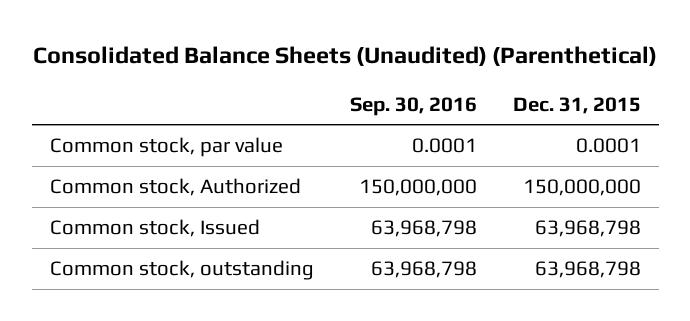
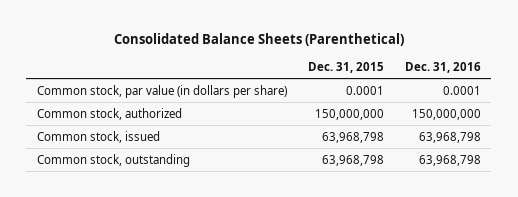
- Consolidated Balance Sheets (Unaudited) (Parenthetical)
+ Consolidated Balance Sheets (Parenthetical)
- | Sep. 30, 2016 | Dec. 31, 2015
+ | Dec. 31, 2015 | Dec. 31, 2016
- Common stock, par value | 0.0001 | 0.0001
- Common stock, Authorized | 150,000,000 | 150,000,000
- Common stock, Issued | 63,968,798 | 63,968,798
+ Common stock, par value (in dollars per share) | 0.0001 | 0.0001
+ Common stock, authorized | 150,000,000 | 150,000,000
+ Common stock, issued | 63,968,798 | 63,968,798

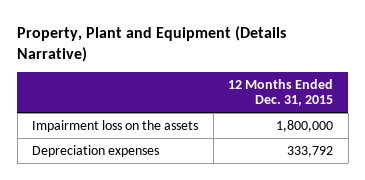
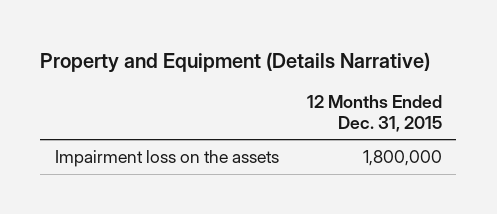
- Property, Plant and Equipment (Details Narrative)
+ Property and Equipment (Details Narrative)
- Depreciation expenses | 333,792

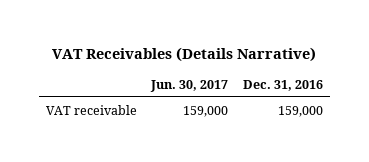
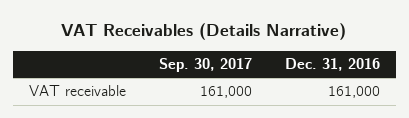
- | Jun. 30, 2017 | Dec. 31, 2016
+ | Sep. 30, 2017 | Dec. 31, 2016
- VAT receivable | 159,000 | 159,000
+ VAT receivable | 161,000 | 161,000

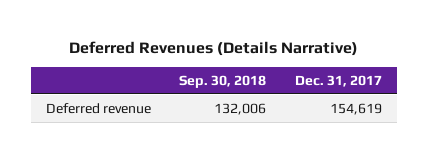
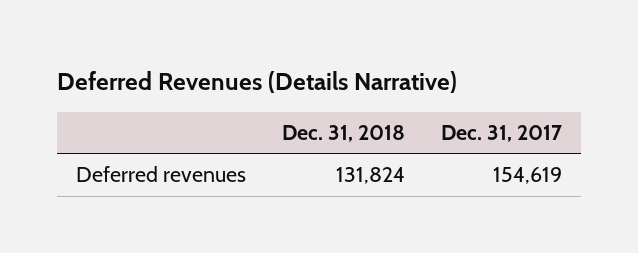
- | Sep. 30, 2018 | Dec. 31, 2017
+ | Dec. 31, 2018 | Dec. 31, 2017
- Deferred revenue | 132,006 | 154,619
+ Deferred revenues | 131,824 | 154,619

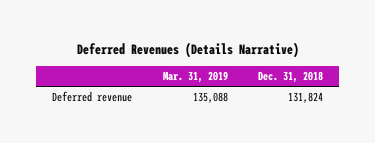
- | Dec. 31, 2018 | Dec. 31, 2017
+ | Mar. 31, 2019 | Dec. 31, 2018
- Deferred revenues | 131,824 | 154,619
+ Deferred revenue | 135,088 | 131,824

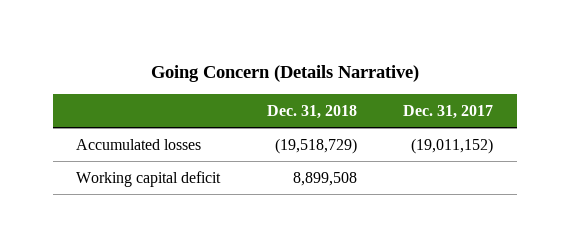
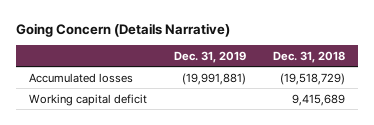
- | Dec. 31, 2018 | Dec. 31, 2017
+ | Dec. 31, 2019 | Dec. 31, 2018
- Working capital deficit | 8,899,508 |
+ Working capital deficit | | 9,415,689

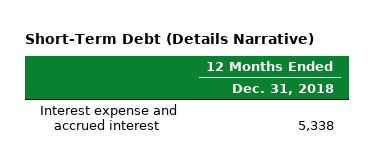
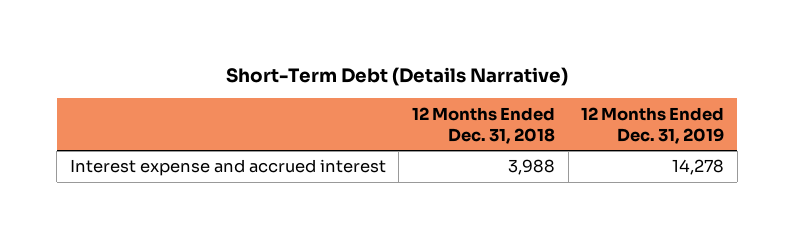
- | 12 Months Ended Dec. 31, 2018
+ | 12 Months Ended Dec. 31, 2018 | 12 Months Ended Dec. 31, 2019
- Interest expense and accrued interest | 5,338
+ Interest expense and accrued interest | 3,988 | 14,278

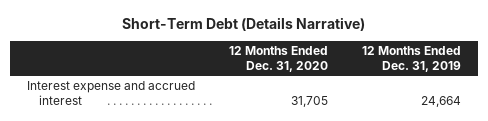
- | 12 Months Ended Dec. 31, 2018 | 12 Months Ended Dec. 31, 2019
+ | 12 Months Ended Dec. 31, 2020 | 12 Months Ended Dec. 31, 2019
- Interest expense and accrued interest | 3,988 | 14,278
+ Interest expense and accrued interest | 31,705 | 24,664

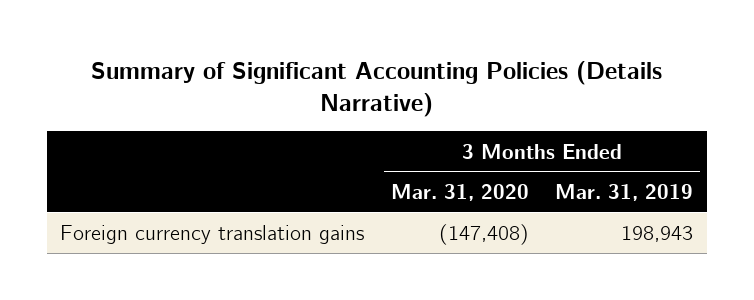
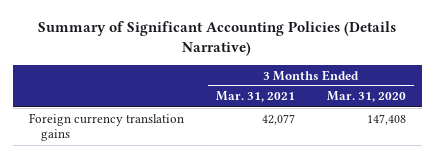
- | 3 Months Ended Mar. 31, 2020 | 3 Months Ended Mar. 31, 2019
+ | 3 Months Ended Mar. 31, 2021 | 3 Months Ended Mar. 31, 2020
- Foreign currency translation gains | (147,408) | 198,943
+ Foreign currency translation gains | 42,077 | 147,408

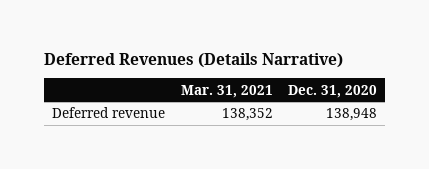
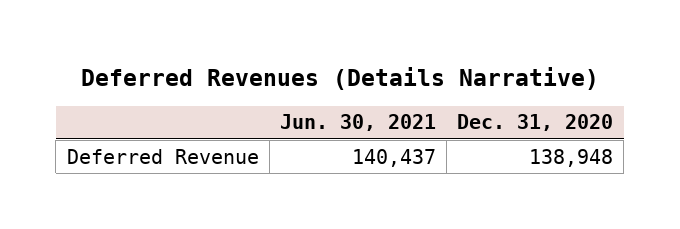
- | Mar. 31, 2021 | Dec. 31, 2020
+ | Jun. 30, 2021 | Dec. 31, 2020
- Deferred revenue | 138,352 | 138,948
+ Deferred Revenue | 140,437 | 138,948

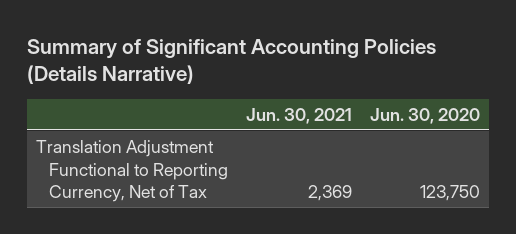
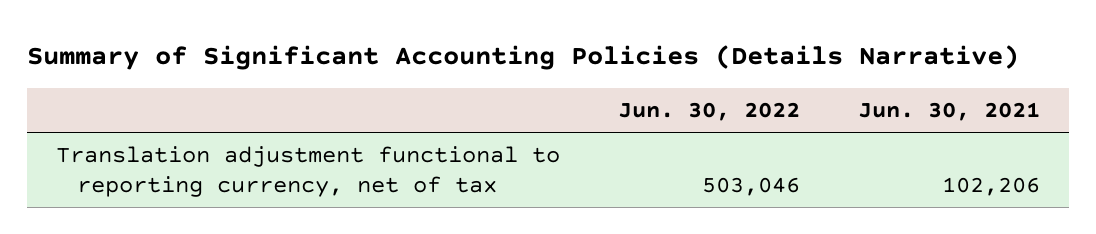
- | Jun. 30, 2021 | Jun. 30, 2020
+ | Jun. 30, 2022 | Jun. 30, 2021
- Translation Adjustment Functional to Reporting Currency, Net of Tax | 2,369 | 123,750
+ Translation adjustment functional to reporting currency, net of tax | 503,046 | 102,206

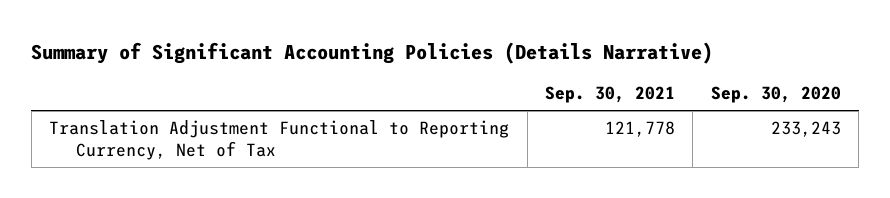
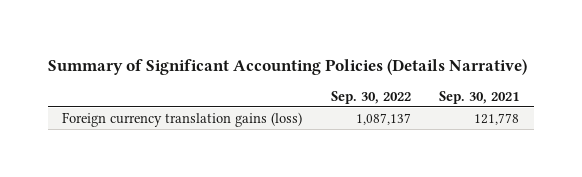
- | Sep. 30, 2021 | Sep. 30, 2020
+ | Sep. 30, 2022 | Sep. 30, 2021
- Translation Adjustment Functional to Reporting Currency, Net of Tax | 121,778 | 233,243
+ Foreign currency translation gains (loss) | 1,087,137 | 121,778

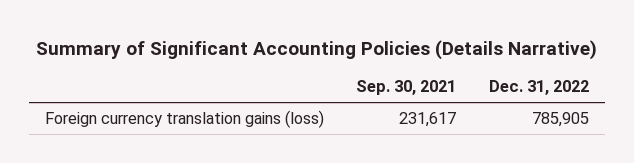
- | Sep. 30, 2022 | Sep. 30, 2021
+ | Sep. 30, 2021 | Dec. 31, 2022
- Foreign currency translation gains (loss) | 1,087,137 | 121,778
+ Foreign currency translation gains (loss) | 231,617 | 785,905

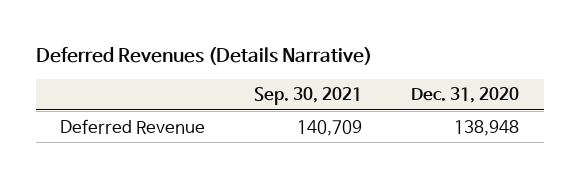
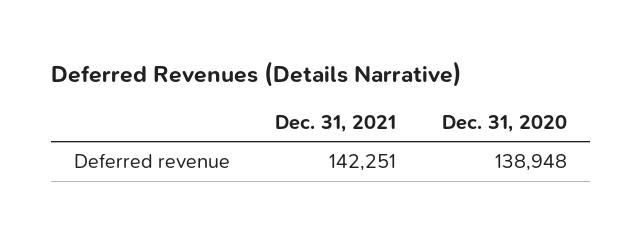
- | Sep. 30, 2021 | Dec. 31, 2020
+ | Dec. 31, 2021 | Dec. 31, 2020
- Deferred Revenue | 140,709 | 138,948
+ Deferred revenue | 142,251 | 138,948

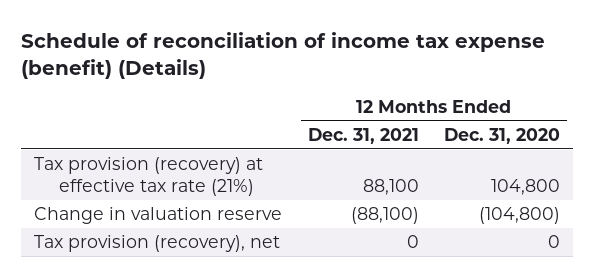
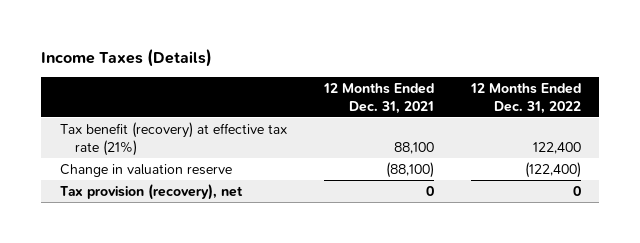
- Schedule of reconciliation of income tax expense (benefit) (Details)
+ Income Taxes (Details)
- | 12 Months Ended Dec. 31, 2021 | 12 Months Ended Dec. 31, 2020
+ | 12 Months Ended Dec. 31, 2021 | 12 Months Ended Dec. 31, 2022
- Tax provision (recovery) at effective tax rate (21%) | 88,100 | 104,800
+ Tax benefit (recovery) at effective tax rate (21%) | 88,100 | 122,400

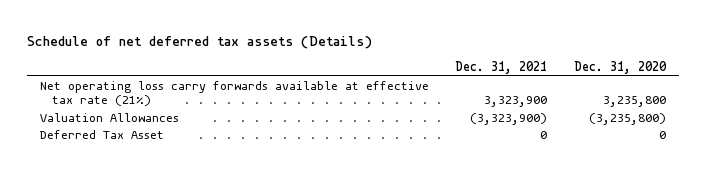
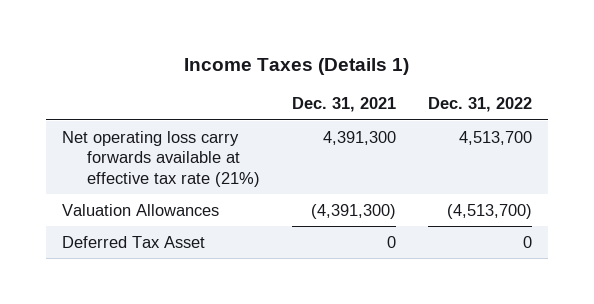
- Schedule of net deferred tax assets (Details)
+ Income Taxes (Details 1)
- | Dec. 31, 2021 | Dec. 31, 2020
+ | Dec. 31, 2021 | Dec. 31, 2022
- Net operating loss carry forwards available at effective tax rate (21%) | 3,323,900 | 3,235,800
- Valuation Allowances | (3,323,900) | (3,235,800)
+ Net operating loss carry forwards available at effective tax rate (21%) | 4,391,300 | 4,513,700
+ Valuation Allowances | (4,391,300) | (4,513,700)

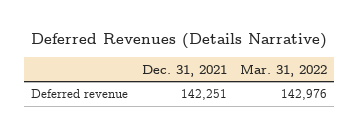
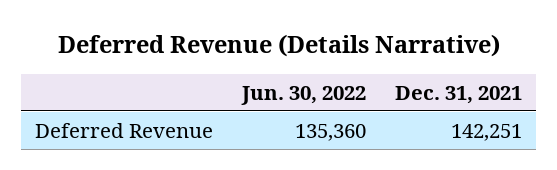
- Deferred Revenues (Details Narrative)
+ Deferred Revenue (Details Narrative)
- | Dec. 31, 2021 | Mar. 31, 2022
+ | Jun. 30, 2022 | Dec. 31, 2021
- Deferred revenue | 142,251 | 142,976
+ Deferred Revenue | 135,360 | 142,251

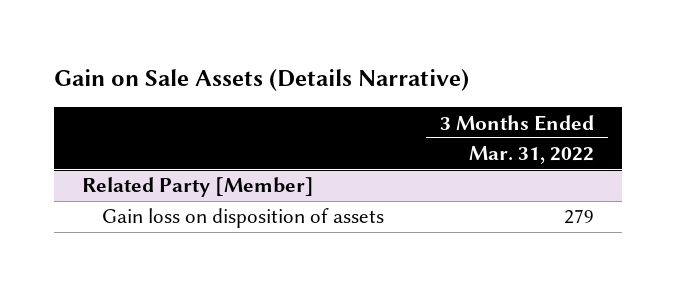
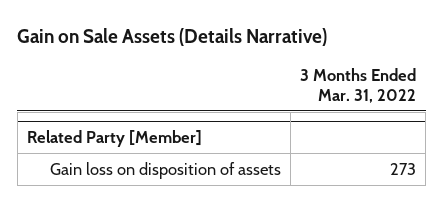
@ Related Party [Member]
- Gain loss on disposition of assets | 279
+ Gain loss on disposition of assets | 273

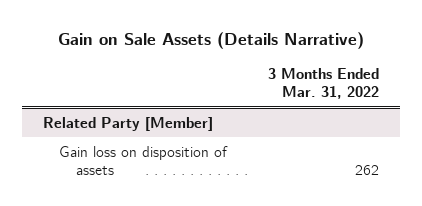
@ Related Party [Member]
- Gain loss on disposition of assets | 273
+ Gain loss on disposition of assets | 262

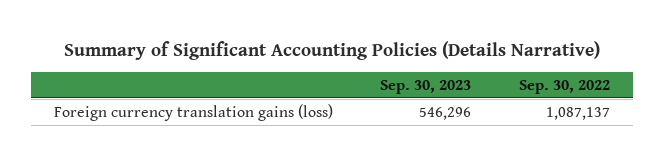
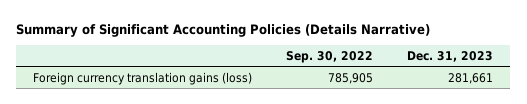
- | Sep. 30, 2023 | Sep. 30, 2022
+ | Sep. 30, 2022 | Dec. 31, 2023
- Foreign currency translation gains (loss) | 546,296 | 1,087,137
+ Foreign currency translation gains (loss) | 785,905 | 281,661

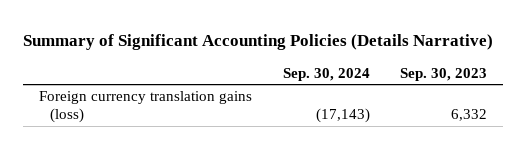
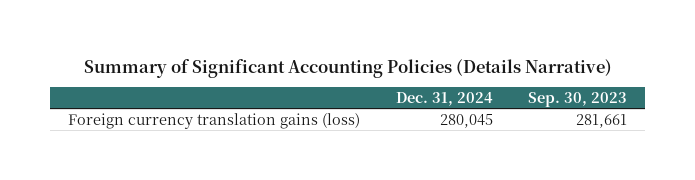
- | Sep. 30, 2024 | Sep. 30, 2023
+ | Dec. 31, 2024 | Sep. 30, 2023
- Foreign currency translation gains (loss) | (17,143) | 6,332
+ Foreign currency translation gains (loss) | 280,045 | 281,661

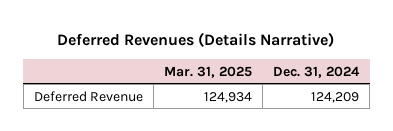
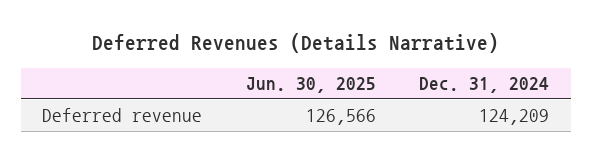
- | Mar. 31, 2025 | Dec. 31, 2024
+ | Jun. 30, 2025 | Dec. 31, 2024
- Deferred Revenue | 124,934 | 124,209
+ Deferred revenue | 126,566 | 124,209

